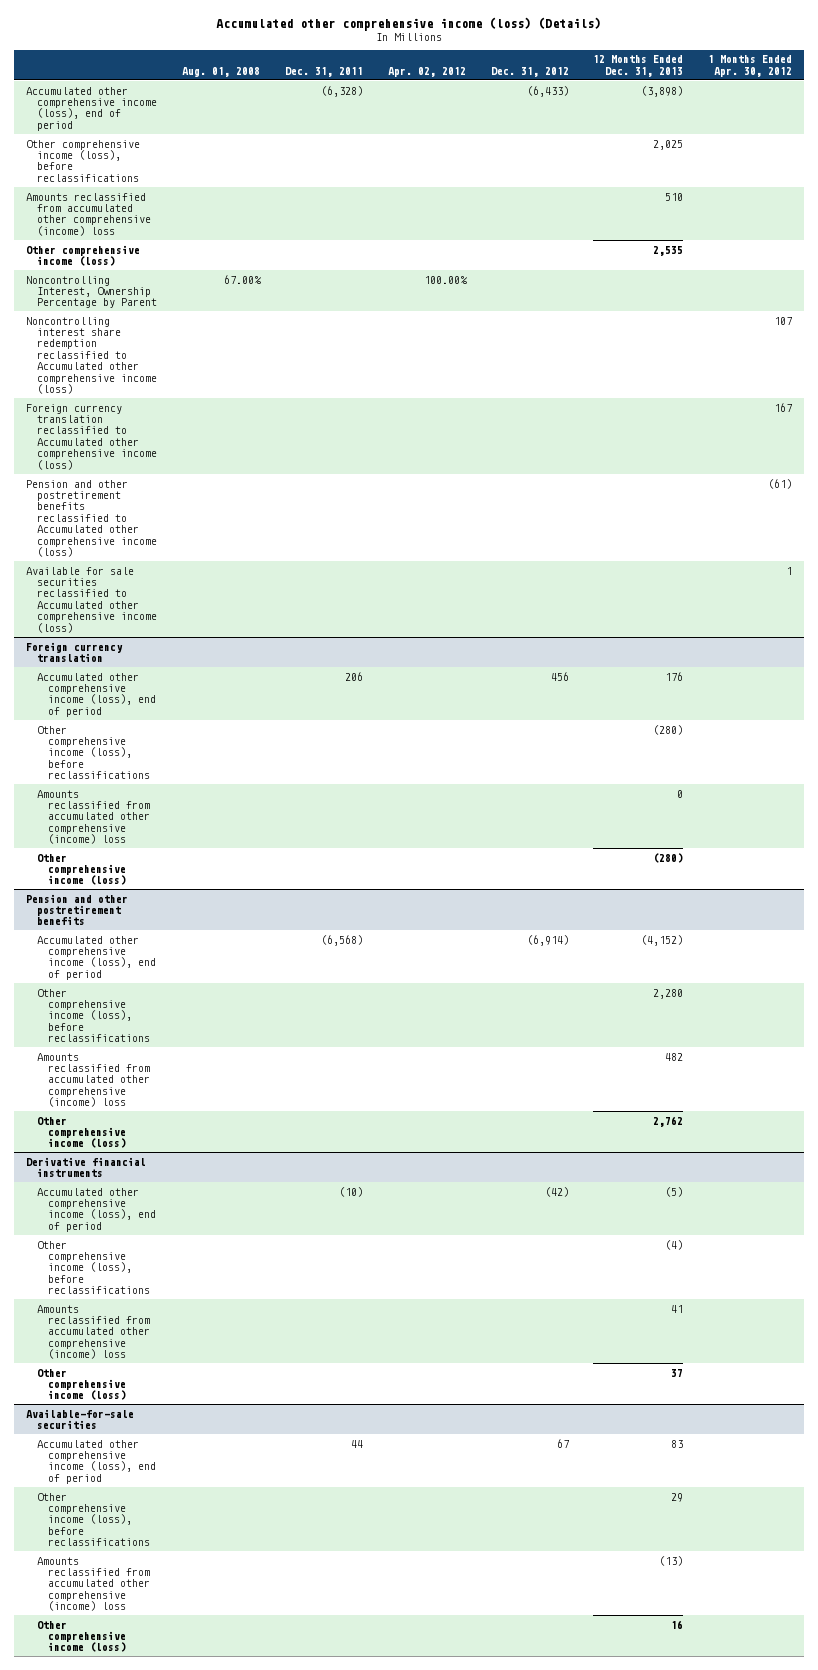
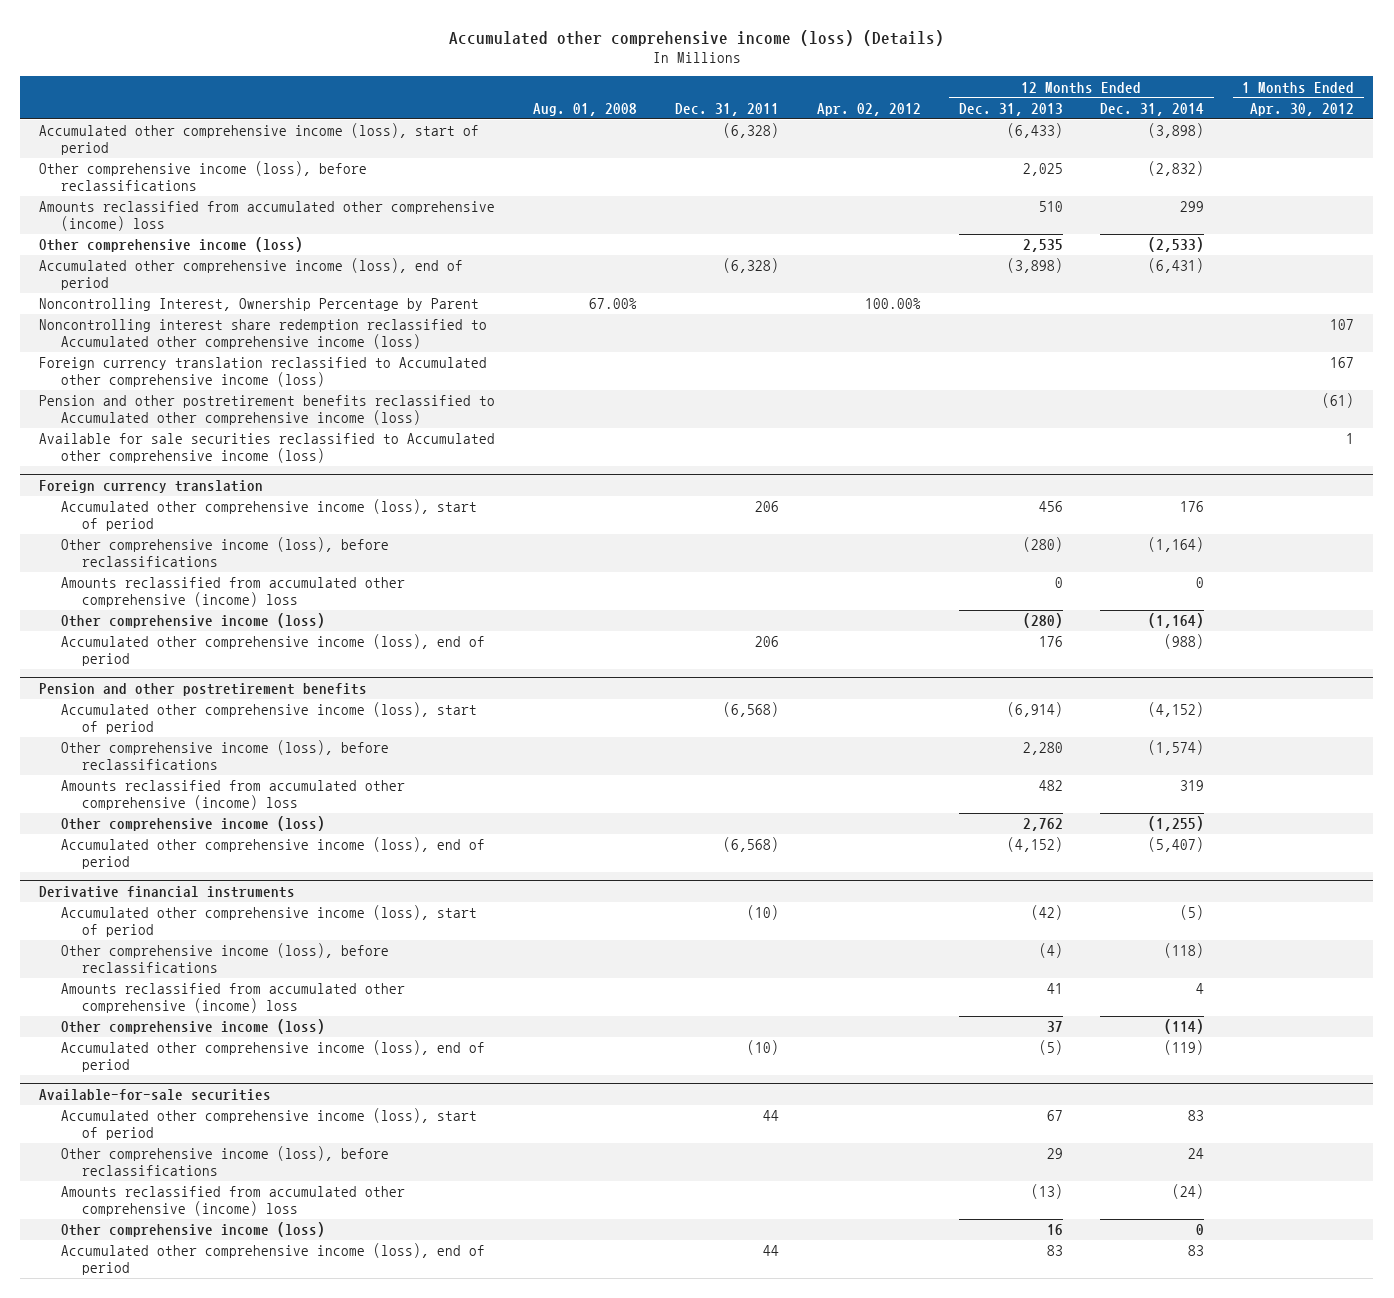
- | Aug. 01, 2008 | Dec. 31, 2011 | Apr. 02, 2012 | Dec. 31, 2012 | 12 Months Ended Dec. 31, 2013 | 1 Months Ended Apr. 30, 2012
+ | Aug. 01, 2008 | Dec. 31, 2011 | Apr. 02, 2012 | 12 Months Ended Dec. 31, 2013 | 12 Months Ended Dec. 31, 2014 | 1 Months Ended Apr. 30, 2012
+ Accumulated other comprehensive income (loss), start of period | | (6,328) | | (6,433) | (3,898) |
moved down: Accumulated other comprehensive income (loss), end of period | | (6,328) | | (3,898) | (6,431) |
@ Foreign currency translation
+ Accumulated other comprehensive income (loss), start of period | | 206 | | 456 | 176 |
moved down: Accumulated other comprehensive income (loss), end of period | | 206 | | 176 | (988) |
@ Pension and other postretirement benefits
+ Accumulated other comprehensive income (loss), start of period | | (6,568) | | (6,914) | (4,152) |
moved down: Accumulated other comprehensive income (loss), end of period | | (6,568) | | (4,152) | (5,407) |
@ Derivative financial instruments
+ Accumulated other comprehensive income (loss), start of period | | (10) | | (42) | (5) |
moved down: Accumulated other comprehensive income (loss), end of period | | (10) | | (5) | (119) |
@ Available-for-sale securities
+ Accumulated other comprehensive income (loss), start of period | | 44 | | 67 | 83 |
moved down: Accumulated other comprehensive income (loss), end of period | | 44 | | 83 | 83 |

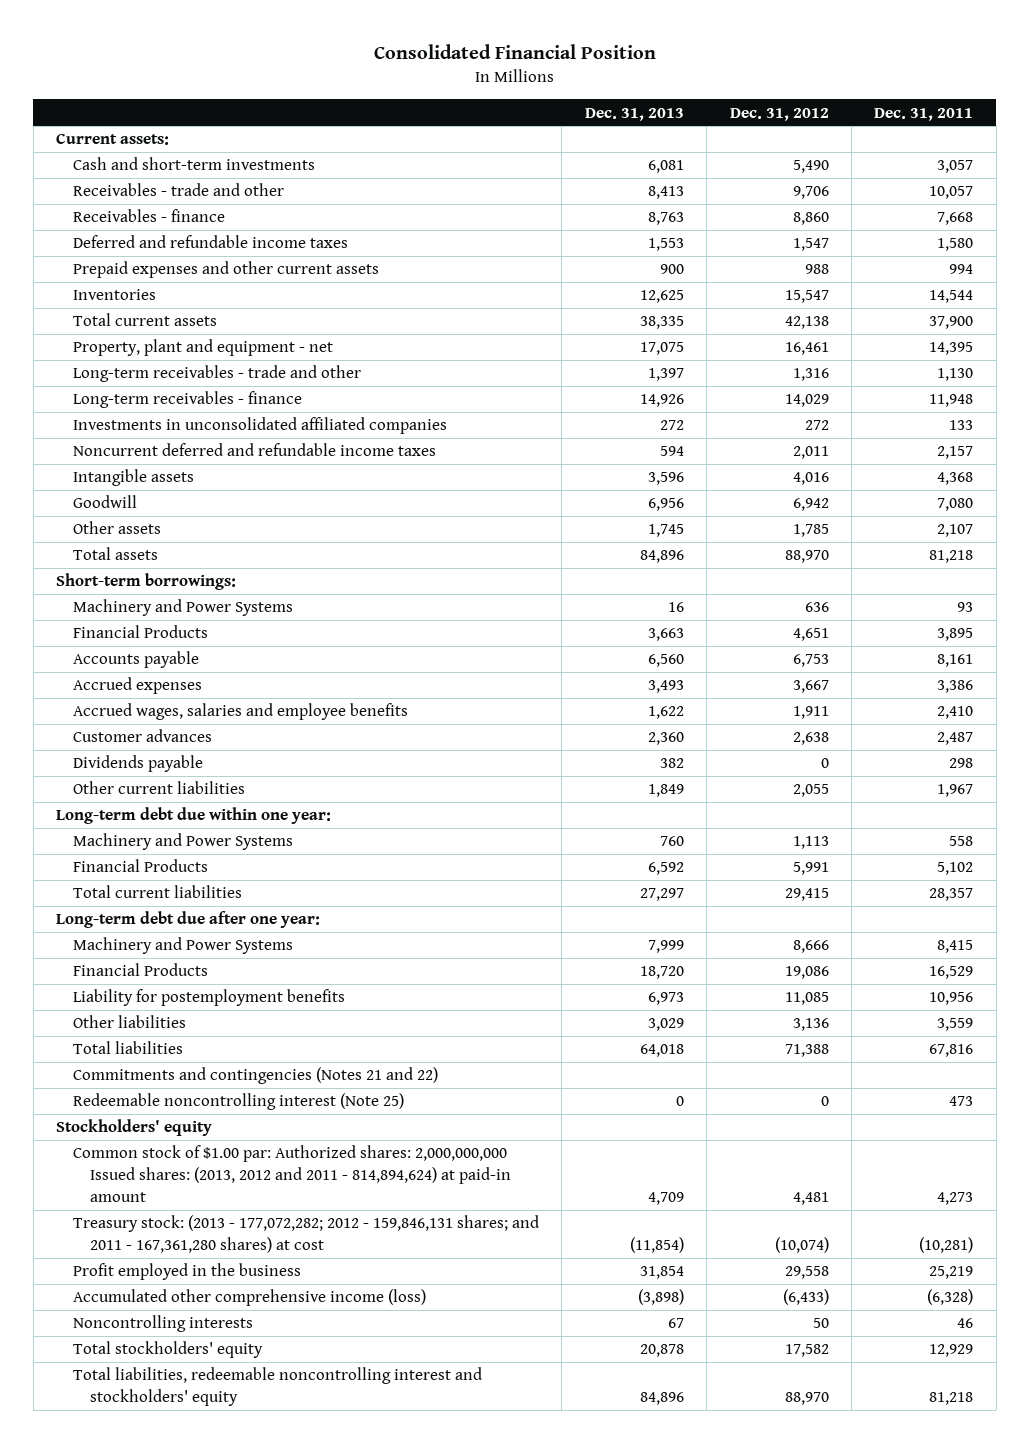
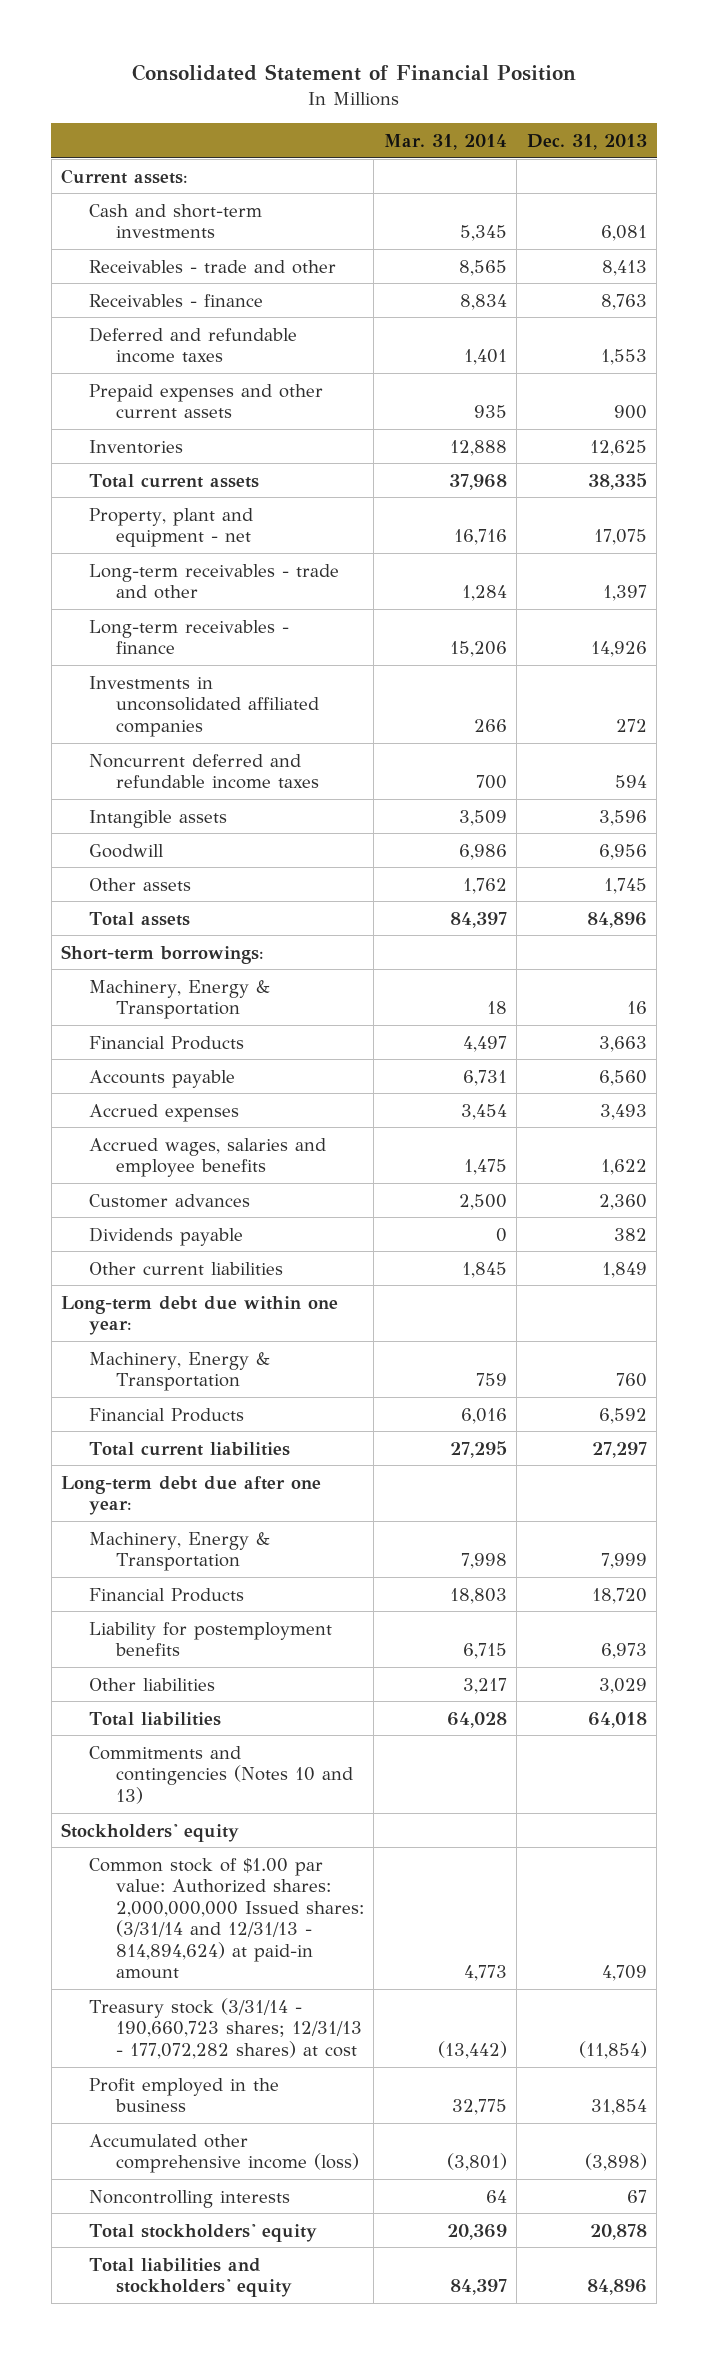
- Consolidated Financial Position
+ Consolidated Statement of Financial Position
- | Dec. 31, 2013 | Dec. 31, 2012 | Dec. 31, 2011
+ | Mar. 31, 2014 | Dec. 31, 2013
- Machinery and Power Systems | 16 | 636 | 93
+ Machinery, Energy & Transportation | 18 | 16
- Machinery and Power Systems | 760 | 1,113 | 558
+ Machinery, Energy & Transportation | 759 | 760
- Machinery and Power Systems | 7,999 | 8,666 | 8,415
+ Machinery, Energy & Transportation | 7,998 | 7,999
- Commitments and contingencies (Notes 21 and 22)
- Redeemable noncontrolling interest (Note 25) | 0 | 0 | 473
+ Commitments and contingencies (Notes 10 and 13)
- Common stock of $1.00 par: Authorized shares: 2,000,000,000 Issued shares: (2013, 2012 and 2011 - 814,894,624) at paid-in amount | 4,709 | 4,481 | 4,273
- Treasury stock: (2013 - 177,072,282; 2012 - 159,846,131 shares; and 2011 - 167,361,280 shares) at cost | (11,854) | (10,074) | (10,281)
+ Common stock of $1.00 par value: Authorized shares: 2,000,000,000 Issued shares: (3/31/14 and 12/31/13 - 814,894,624) at paid-in amount | 4,773 | 4,709
+ Treasury stock (3/31/14 - 190,660,723 shares; 12/31/13 - 177,072,282 shares) at cost | (13,442) | (11,854)
- Total liabilities, redeemable noncontrolling interest and stockholders' equity | 84,896 | 88,970 | 81,218
+ Total liabilities and stockholders' equity | 84,397 | 84,896

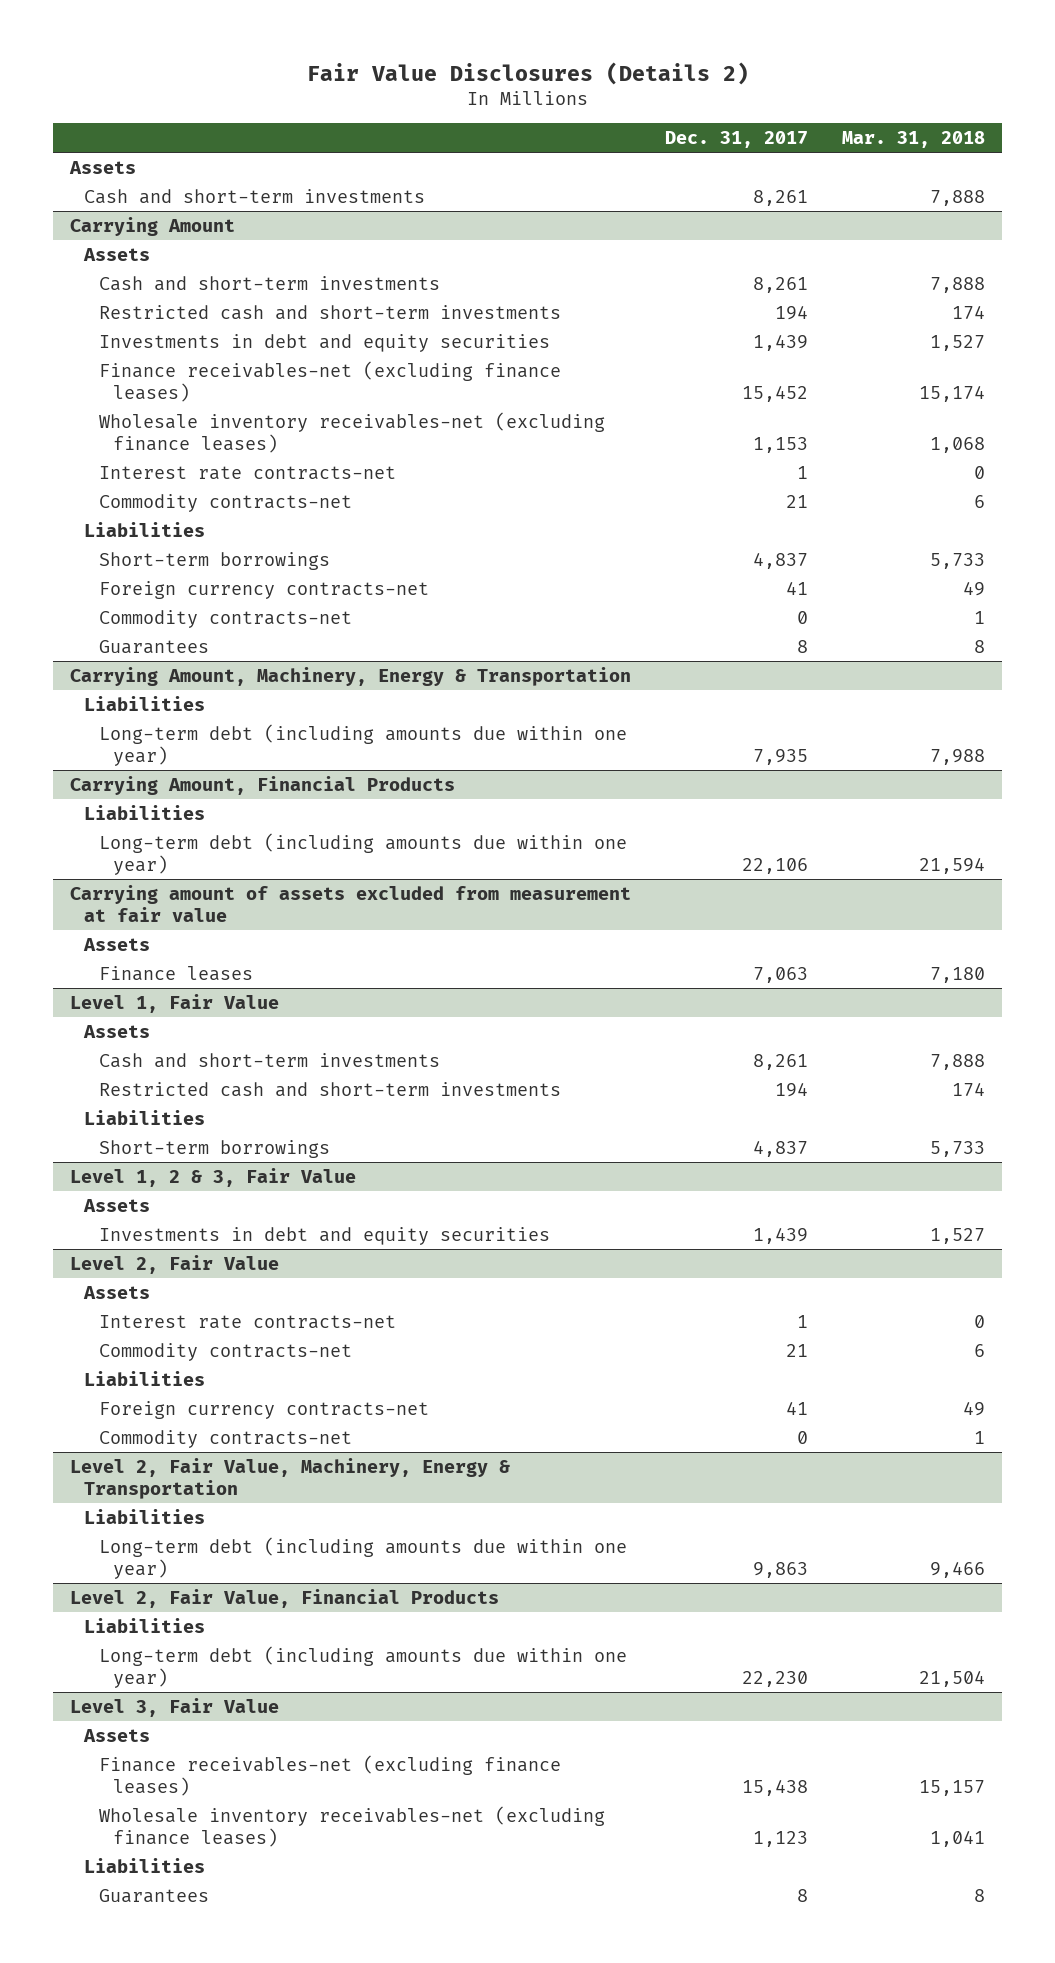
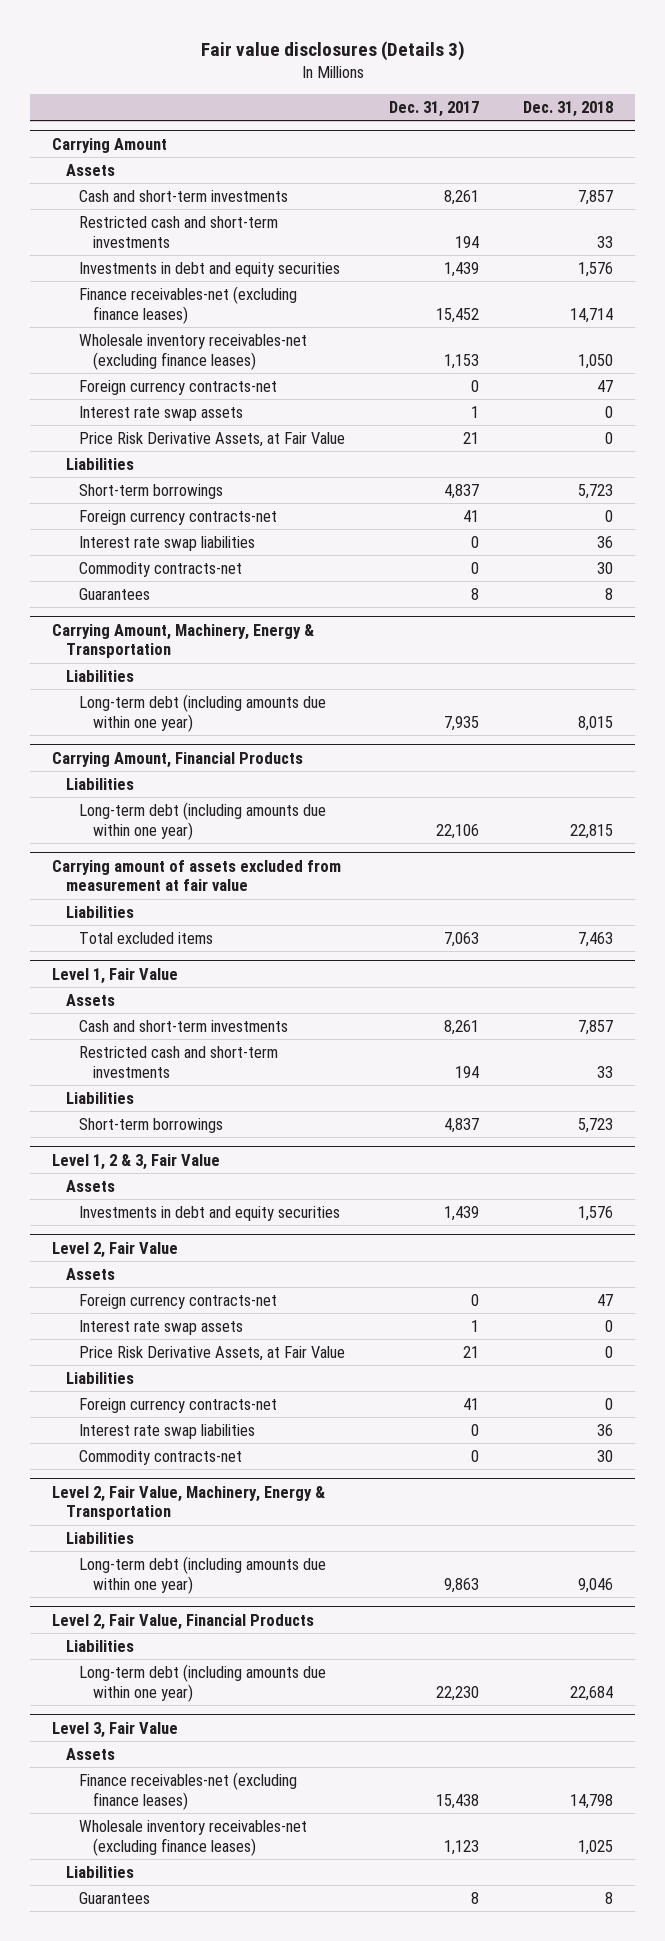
- Fair Value Disclosures (Details 2)
+ Fair value disclosures (Details 3)
- | Dec. 31, 2017 | Mar. 31, 2018
+ | Dec. 31, 2017 | Dec. 31, 2018
- Assets
- Cash and short-term investments | 8,261 | 7,888
@ Carrying Amount
- Interest rate contracts-net | 1 | 0
- Commodity contracts-net | 21 | 6
+ Foreign currency contracts-net | 0 | 47
+ Interest rate swap assets | 1 | 0
+ Price Risk Derivative Assets, at Fair Value | 21 | 0
+ Interest rate swap liabilities | 0 | 36
@ Carrying amount of assets excluded from measurement at fair value
- Assets
- Finance leases | 7,063 | 7,180
+ Liabilities
+ Total excluded items | 7,063 | 7,463
@ Level 2, Fair Value
- Interest rate contracts-net | 1 | 0
- Commodity contracts-net | 21 | 6
+ Foreign currency contracts-net | 0 | 47
+ Interest rate swap assets | 1 | 0
+ Price Risk Derivative Assets, at Fair Value | 21 | 0
+ Interest rate swap liabilities | 0 | 36

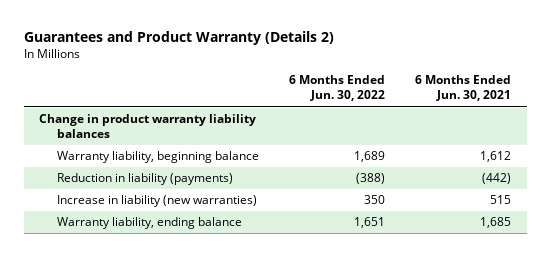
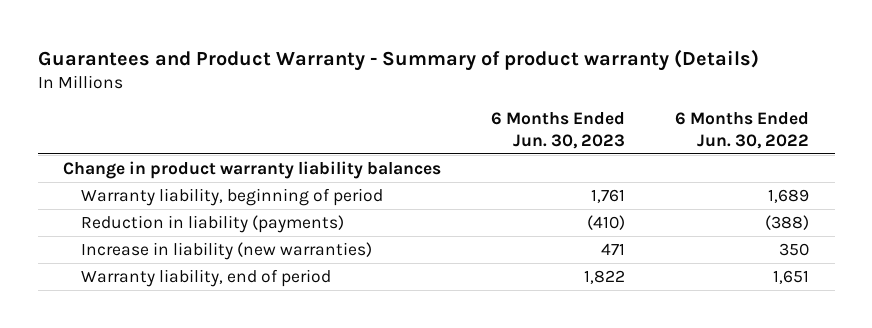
- Guarantees and Product Warranty (Details 2)
+ Guarantees and Product Warranty - Summary of product warranty (Details)
- | 6 Months Ended Jun. 30, 2022 | 6 Months Ended Jun. 30, 2021
+ | 6 Months Ended Jun. 30, 2023 | 6 Months Ended Jun. 30, 2022
- Warranty liability, beginning balance | 1,689 | 1,612
+ Warranty liability, beginning of period | 1,761 | 1,689
- Warranty liability, ending balance | 1,651 | 1,685
+ Warranty liability, end of period | 1,822 | 1,651

